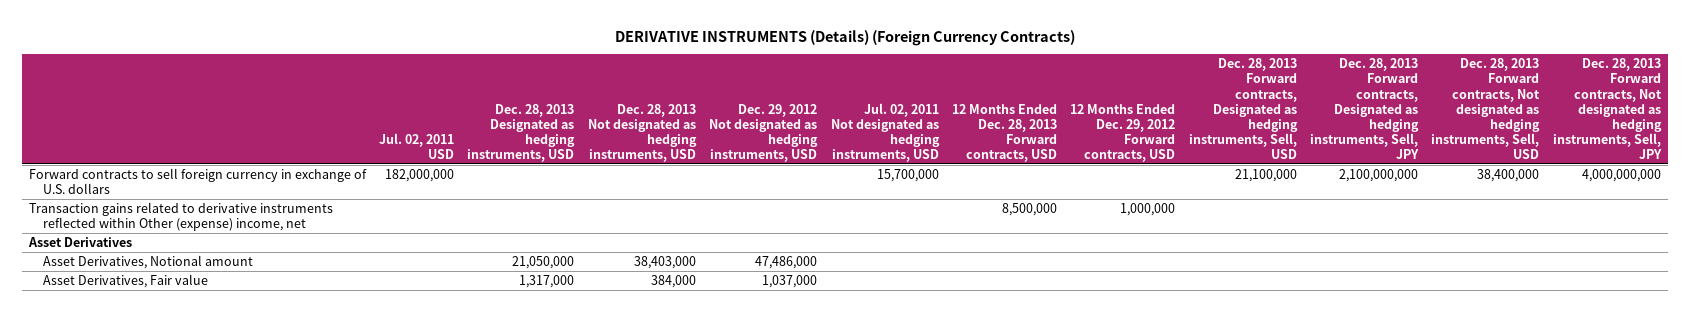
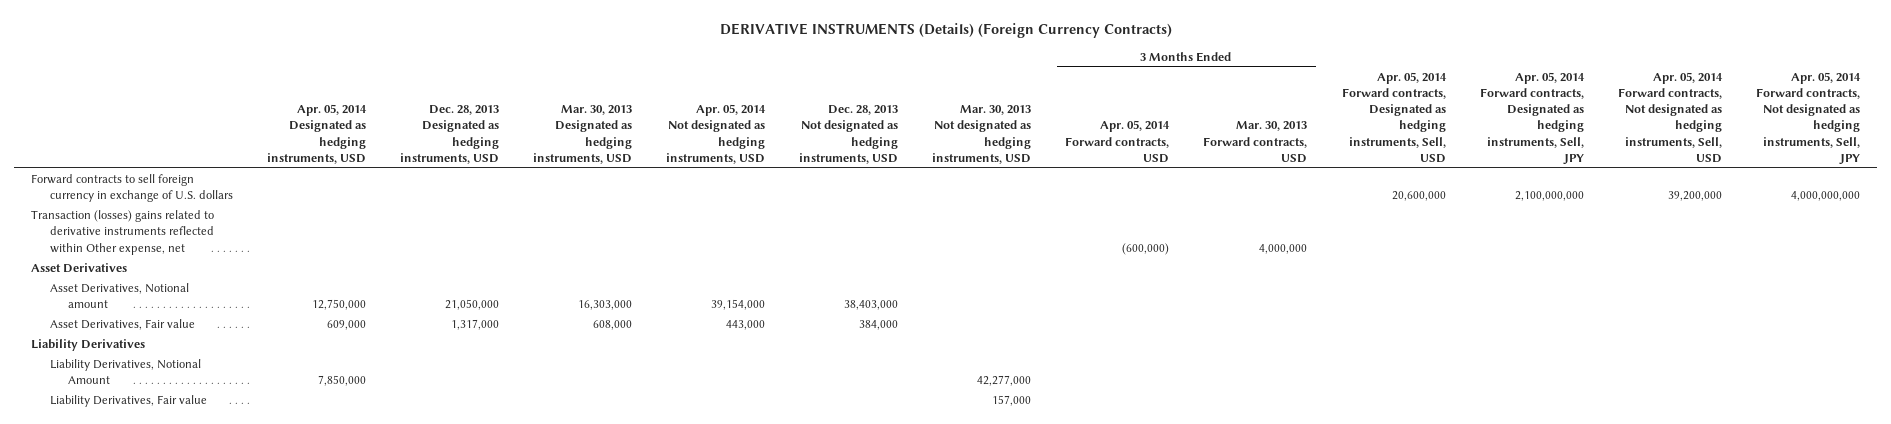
- | Jul. 02, 2011 USD | Dec. 28, 2013 Designated as hedging instruments, USD | Dec. 28, 2013 Not designated as hedging instruments, USD | Dec. 29, 2012 Not designated as hedging instruments, USD | Jul. 02, 2011 Not designated as hedging instruments, USD | 12 Months Ended Dec. 28, 2013 Forward contracts, USD | 12 Months Ended Dec. 29, 2012 Forward contracts, USD | Dec. 28, 2013 Forward contracts, Designated as hedging instruments, Sell, USD | Dec. 28, 2013 Forward contracts, Designated as hedging instruments, Sell, JPY | Dec. 28, 2013 Forward contracts, Not designated as hedging instruments, Sell, USD | Dec. 28, 2013 Forward contracts, Not designated as hedging instruments, Sell, JPY
+ | Apr. 05, 2014 Designated as hedging instruments, USD | Dec. 28, 2013 Designated as hedging instruments, USD | Mar. 30, 2013 Designated as hedging instruments, USD | Apr. 05, 2014 Not designated as hedging instruments, USD | Dec. 28, 2013 Not designated as hedging instruments, USD | Mar. 30, 2013 Not designated as hedging instruments, USD | 3 Months Ended Apr. 05, 2014 Forward contracts, USD | 3 Months Ended Mar. 30, 2013 Forward contracts, USD | Apr. 05, 2014 Forward contracts, Designated as hedging instruments, Sell, USD | Apr. 05, 2014 Forward contracts, Designated as hedging instruments, Sell, JPY | Apr. 05, 2014 Forward contracts, Not designated as hedging instruments, Sell, USD | Apr. 05, 2014 Forward contracts, Not designated as hedging instruments, Sell, JPY
- Transaction gains related to derivative instruments reflected within Other (expense) income, net | | | | | | 8,500,000 | 1,000,000 | | | |
+ Transaction (losses) gains related to derivative instruments reflected within Other expense, net | | | | | | | (600,000) | 4,000,000 | | | |
+ Liability Derivatives
+ Liability Derivatives, Notional Amount | 7,850,000 | | | | | 42,277,000 | | | | | |
+ Liability Derivatives, Fair value | | | | | | 157,000 | | | | | |

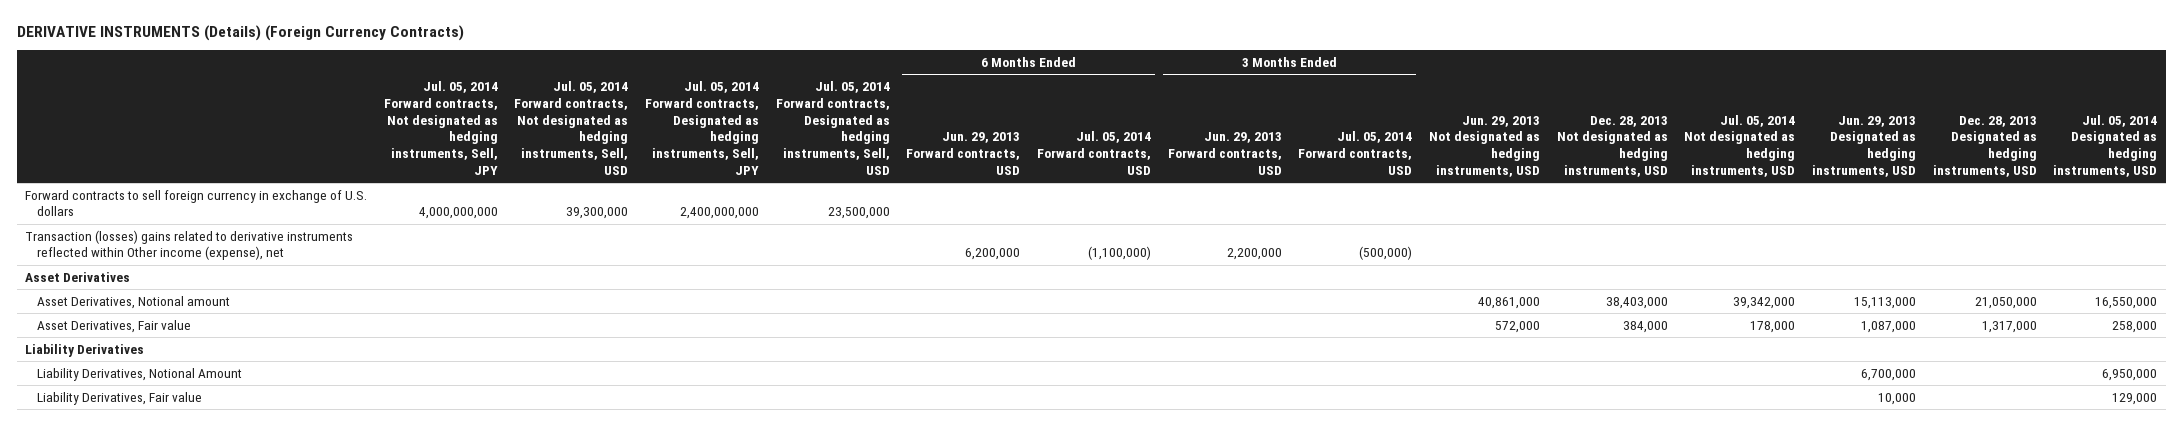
- | Apr. 05, 2014 Designated as hedging instruments, USD | Dec. 28, 2013 Designated as hedging instruments, USD | Mar. 30, 2013 Designated as hedging instruments, USD | Apr. 05, 2014 Not designated as hedging instruments, USD | Dec. 28, 2013 Not designated as hedging instruments, USD | Mar. 30, 2013 Not designated as hedging instruments, USD | 3 Months Ended Apr. 05, 2014 Forward contracts, USD | 3 Months Ended Mar. 30, 2013 Forward contracts, USD | Apr. 05, 2014 Forward contracts, Designated as hedging instruments, Sell, USD | Apr. 05, 2014 Forward contracts, Designated as hedging instruments, Sell, JPY | Apr. 05, 2014 Forward contracts, Not designated as hedging instruments, Sell, USD | Apr. 05, 2014 Forward contracts, Not designated as hedging instruments, Sell, JPY
+ | Jul. 05, 2014 Forward contracts, Not designated as hedging instruments, Sell, JPY | Jul. 05, 2014 Forward contracts, Not designated as hedging instruments, Sell, USD | Jul. 05, 2014 Forward contracts, Designated as hedging instruments, Sell, JPY | Jul. 05, 2014 Forward contracts, Designated as hedging instruments, Sell, USD | 6 Months Ended Jun. 29, 2013 Forward contracts, USD | 6 Months Ended Jul. 05, 2014 Forward contracts, USD | 3 Months Ended Jun. 29, 2013 Forward contracts, USD | 3 Months Ended Jul. 05, 2014 Forward contracts, USD | Jun. 29, 2013 Not designated as hedging instruments, USD | Dec. 28, 2013 Not designated as hedging instruments, USD | Jul. 05, 2014 Not designated as hedging instruments, USD | Jun. 29, 2013 Designated as hedging instruments, USD | Dec. 28, 2013 Designated as hedging instruments, USD | Jul. 05, 2014 Designated as hedging instruments, USD
- Transaction (losses) gains related to derivative instruments reflected within Other expense, net | | | | | | | (600,000) | 4,000,000 | | | |
+ Transaction (losses) gains related to derivative instruments reflected within Other income (expense), net | | | | | 6,200,000 | (1,100,000) | 2,200,000 | (500,000) | | | | | |

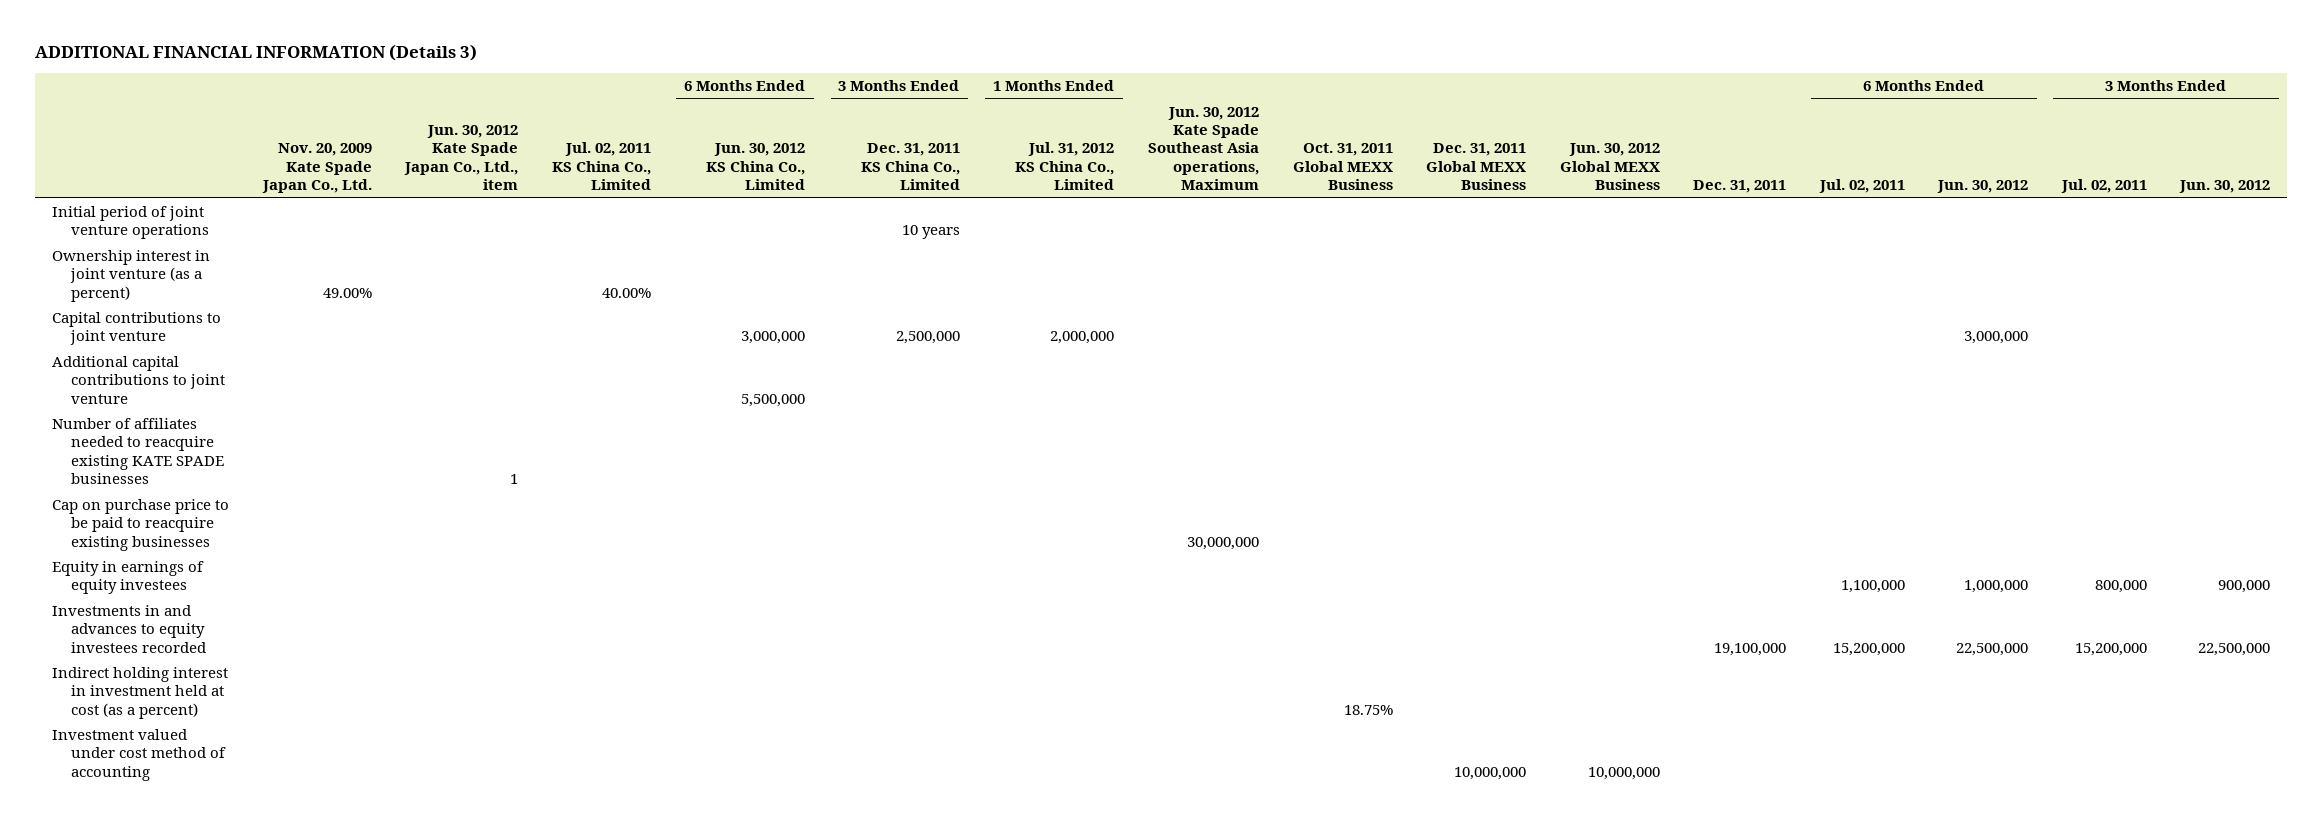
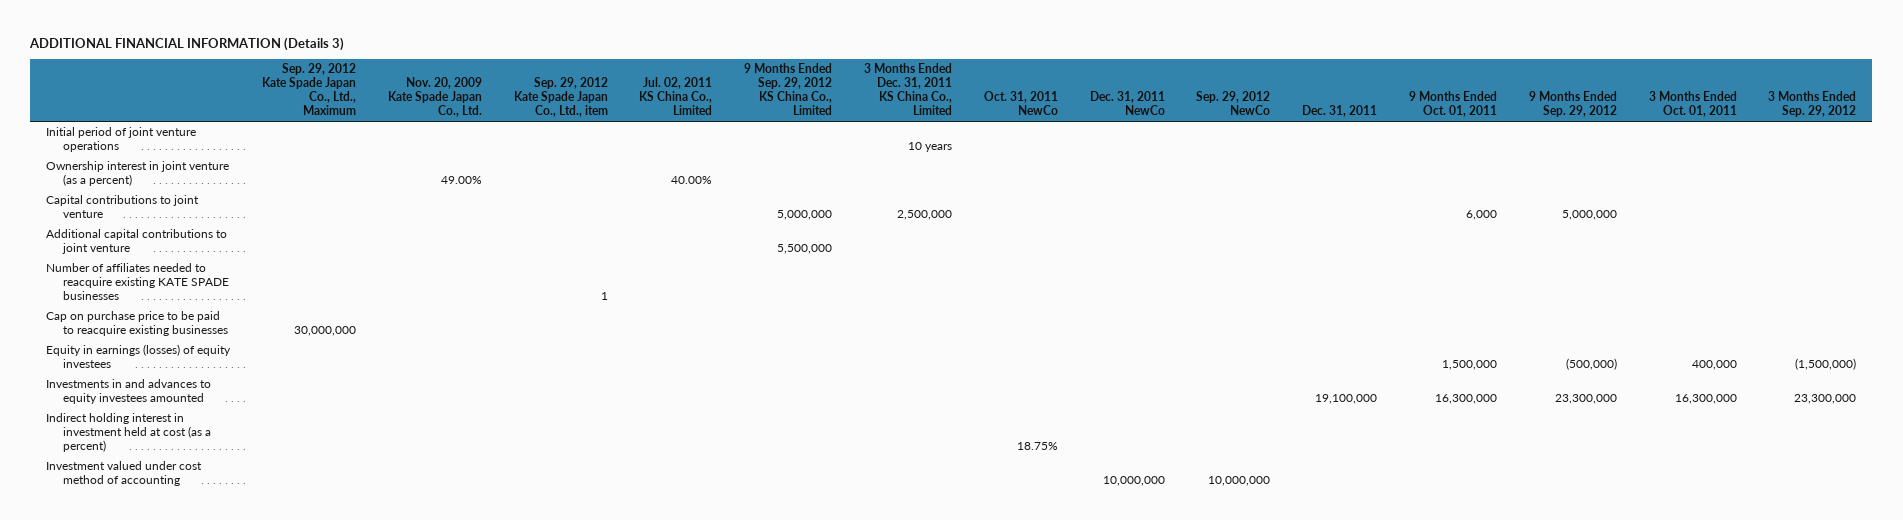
- | Nov. 20, 2009 Kate Spade Japan Co., Ltd. | Jun. 30, 2012 Kate Spade Japan Co., Ltd., item | Jul. 02, 2011 KS China Co., Limited | 6 Months Ended Jun. 30, 2012 KS China Co., Limited | 3 Months Ended Dec. 31, 2011 KS China Co., Limited | 1 Months Ended Jul. 31, 2012 KS China Co., Limited | Jun. 30, 2012 Kate Spade Southeast Asia operations, Maximum | Oct. 31, 2011 Global MEXX Business | Dec. 31, 2011 Global MEXX Business | Jun. 30, 2012 Global MEXX Business | Dec. 31, 2011 | 6 Months Ended Jul. 02, 2011 | 6 Months Ended Jun. 30, 2012 | 3 Months Ended Jul. 02, 2011 | 3 Months Ended Jun. 30, 2012
+ | Sep. 29, 2012 Kate Spade Japan Co., Ltd., Maximum | Nov. 20, 2009 Kate Spade Japan Co., Ltd. | Sep. 29, 2012 Kate Spade Japan Co., Ltd., item | Jul. 02, 2011 KS China Co., Limited | 9 Months Ended Sep. 29, 2012 KS China Co., Limited | 3 Months Ended Dec. 31, 2011 KS China Co., Limited | Oct. 31, 2011 NewCo | Dec. 31, 2011 NewCo | Sep. 29, 2012 NewCo | Dec. 31, 2011 | 9 Months Ended Oct. 01, 2011 | 9 Months Ended Sep. 29, 2012 | 3 Months Ended Oct. 01, 2011 | 3 Months Ended Sep. 29, 2012
- Equity in earnings of equity investees | | | | | | | | | | | | 1,100,000 | 1,000,000 | 800,000 | 900,000
- Investments in and advances to equity investees recorded | | | | | | | | | | | 19,100,000 | 15,200,000 | 22,500,000 | 15,200,000 | 22,500,000
+ Equity in earnings (losses) of equity investees | | | | | | | | | | | 1,500,000 | (500,000) | 400,000 | (1,500,000)
+ Investments in and advances to equity investees amounted | | | | | | | | | | 19,100,000 | 16,300,000 | 23,300,000 | 16,300,000 | 23,300,000

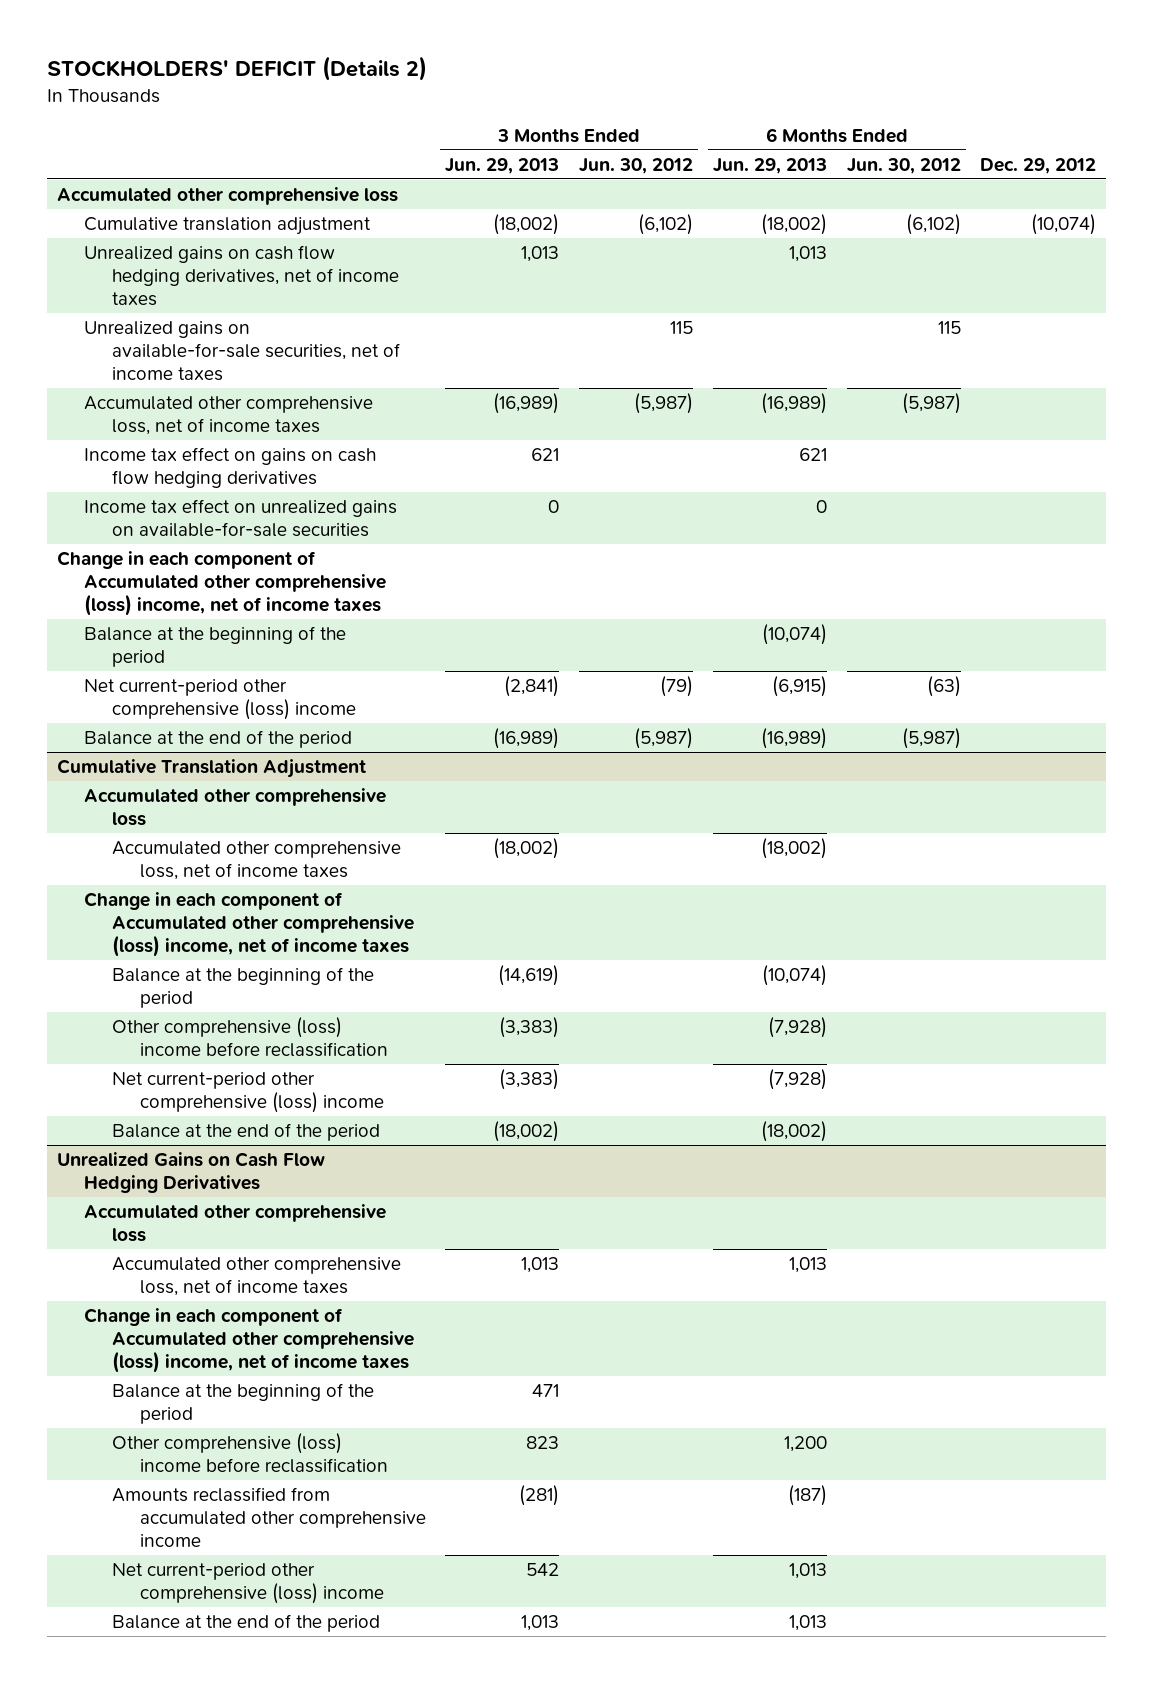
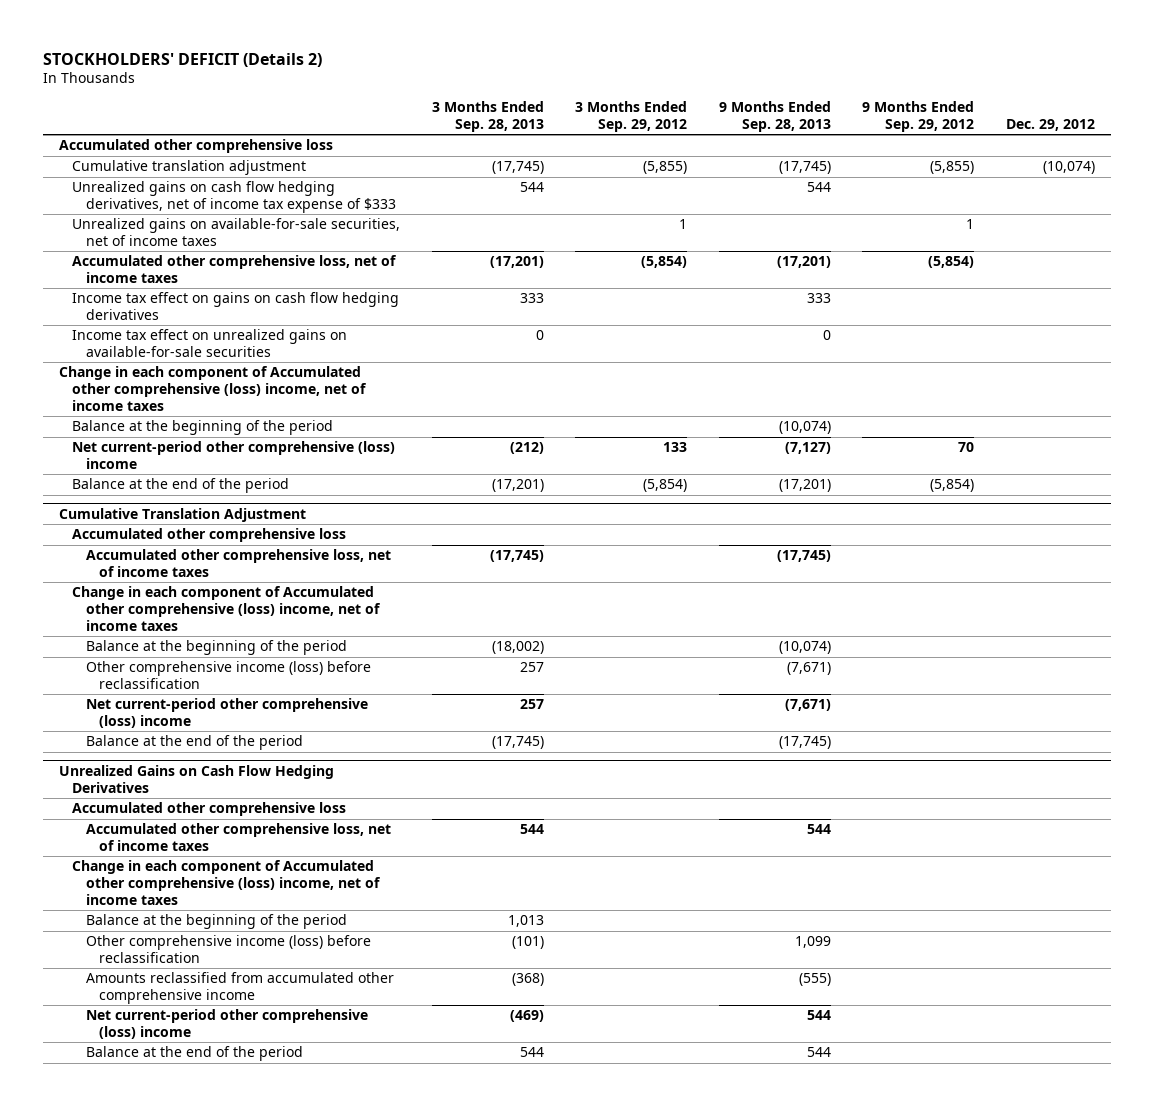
- | 3 Months Ended Jun. 29, 2013 | 3 Months Ended Jun. 30, 2012 | 6 Months Ended Jun. 29, 2013 | 6 Months Ended Jun. 30, 2012 | Dec. 29, 2012
+ | 3 Months Ended Sep. 28, 2013 | 3 Months Ended Sep. 29, 2012 | 9 Months Ended Sep. 28, 2013 | 9 Months Ended Sep. 29, 2012 | Dec. 29, 2012
- Unrealized gains on cash flow hedging derivatives, net of income taxes | 1,013 | | 1,013 | |
+ Unrealized gains on cash flow hedging derivatives, net of income tax expense of $333 | 544 | | 544 | |
@ Cumulative Translation Adjustment
- Other comprehensive (loss) income before reclassification | (3,383) | | (7,928) | |
+ Other comprehensive income (loss) before reclassification | 257 | | (7,671) | |
@ Unrealized Gains on Cash Flow Hedging Derivatives
- Other comprehensive (loss) income before reclassification | 823 | | 1,200 | |
+ Other comprehensive income (loss) before reclassification | (101) | | 1,099 | |

